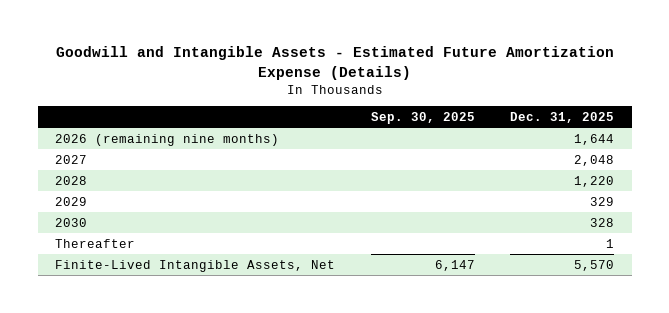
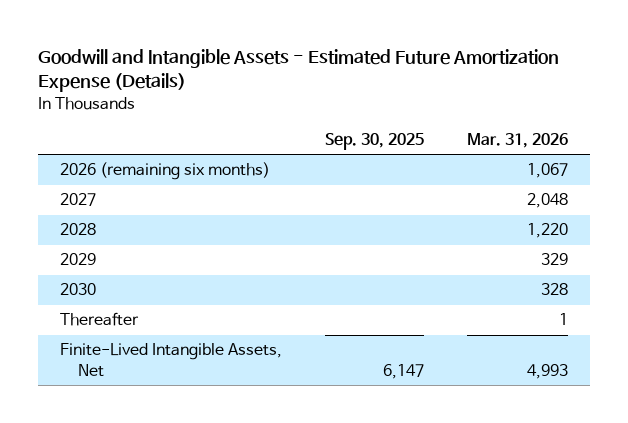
- | Sep. 30, 2025 | Dec. 31, 2025
+ | Sep. 30, 2025 | Mar. 31, 2026
- 2026 (remaining nine months) | | 1,644
+ 2026 (remaining six months) | | 1,067

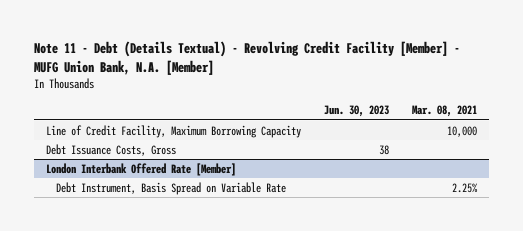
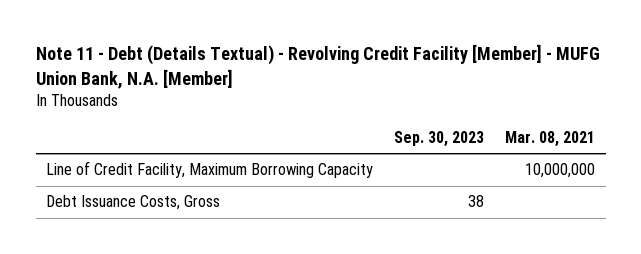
- | Jun. 30, 2023 | Mar. 08, 2021
+ | Sep. 30, 2023 | Mar. 08, 2021
- Line of Credit Facility, Maximum Borrowing Capacity | | 10,000
+ Line of Credit Facility, Maximum Borrowing Capacity | | 10,000,000
- London Interbank Offered Rate [Member]
- Debt Instrument, Basis Spread on Variable Rate | | 2.25%

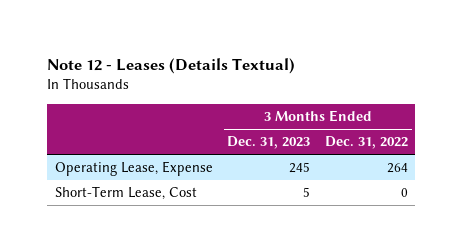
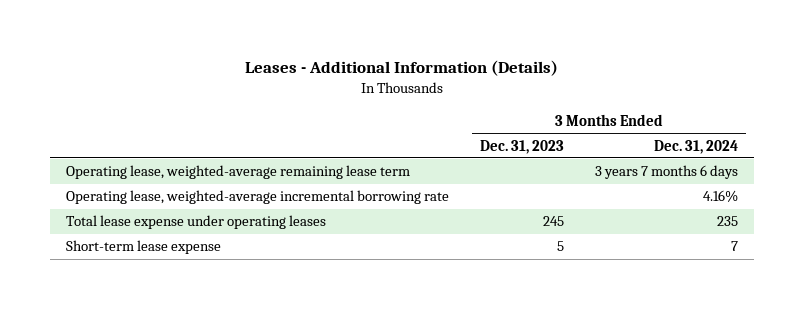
- Note 12 - Leases (Details Textual)
+ Leases - Additional Information (Details)
- | 3 Months Ended Dec. 31, 2023 | 3 Months Ended Dec. 31, 2022
+ | 3 Months Ended Dec. 31, 2023 | 3 Months Ended Dec. 31, 2024
- Operating Lease, Expense | 245 | 264
- Short-Term Lease, Cost | 5 | 0
+ Operating lease, weighted-average remaining lease term | | 3 years 7 months 6 days
+ Operating lease, weighted-average incremental borrowing rate | | 4.16%
+ Total lease expense under operating leases | 245 | 235
+ Short-term lease expense | 5 | 7

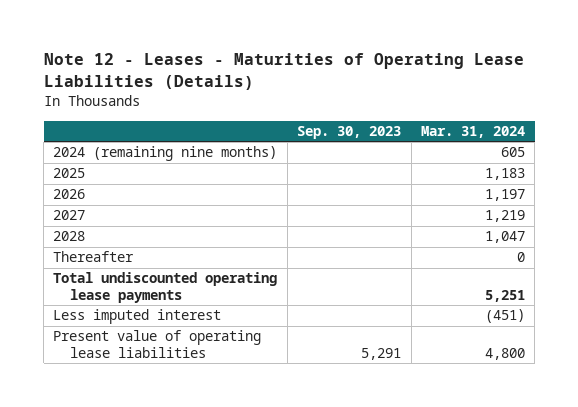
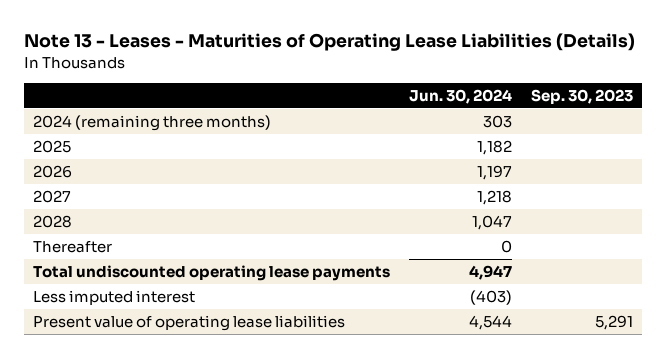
- Note 12 - Leases - Maturities of Operating Lease Liabilities (Details)
+ Note 13 - Leases - Maturities of Operating Lease Liabilities (Details)
- | Sep. 30, 2023 | Mar. 31, 2024
+ | Jun. 30, 2024 | Sep. 30, 2023
- 2024 (remaining nine months) | | 605
+ 2024 (remaining three months) | 303 |

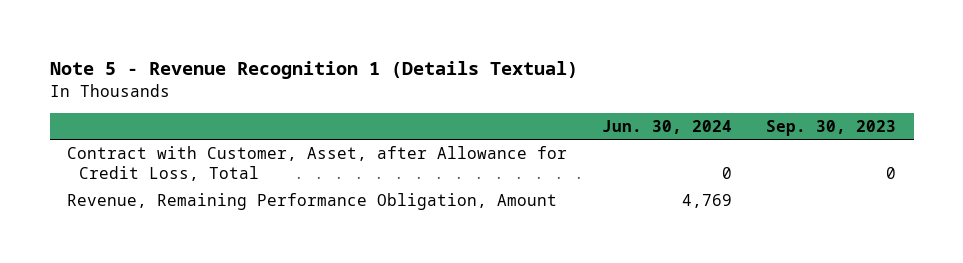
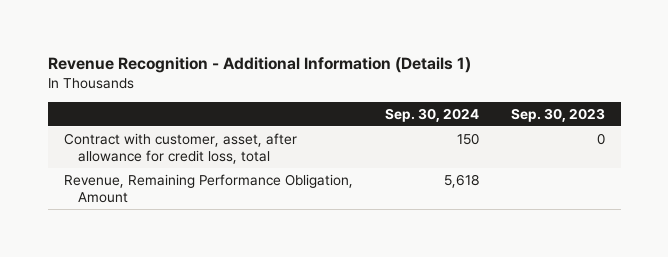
- Note 5 - Revenue Recognition 1 (Details Textual)
+ Revenue Recognition - Additional Information (Details 1)
- | Jun. 30, 2024 | Sep. 30, 2023
+ | Sep. 30, 2024 | Sep. 30, 2023
- Contract with Customer, Asset, after Allowance for Credit Loss, Total | 0 | 0
+ Contract with customer, asset, after allowance for credit loss, total | 150 | 0

